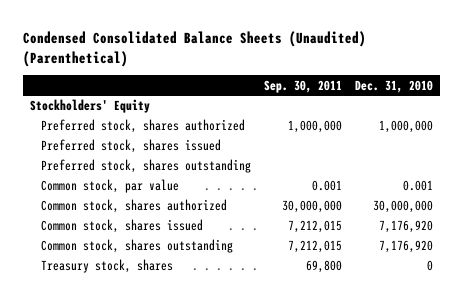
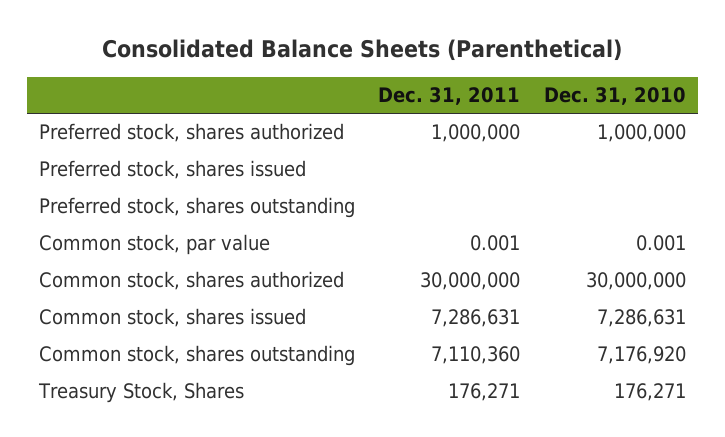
- Condensed Consolidated Balance Sheets (Unaudited) (Parenthetical)
+ Consolidated Balance Sheets (Parenthetical)
- | Sep. 30, 2011 | Dec. 31, 2010
+ | Dec. 31, 2011 | Dec. 31, 2010
- Stockholders' Equity
- Common stock, shares issued | 7,212,015 | 7,176,920
+ Common stock, shares issued | 7,286,631 | 7,286,631
- Treasury stock, shares | 69,800 | 0
+ Treasury Stock, Shares | 176,271 | 176,271

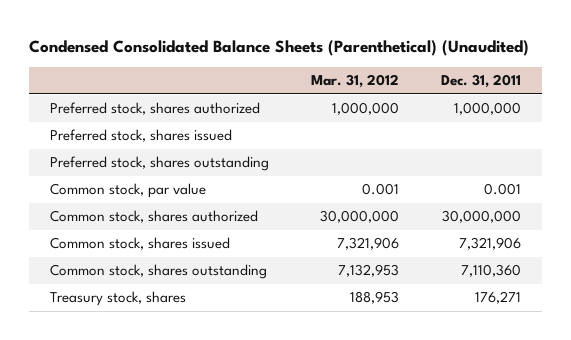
- Consolidated Balance Sheets (Parenthetical)
+ Condensed Consolidated Balance Sheets (Parenthetical) (Unaudited)
- | Dec. 31, 2011 | Dec. 31, 2010
+ | Mar. 31, 2012 | Dec. 31, 2011
- Common stock, shares issued | 7,286,631 | 7,286,631
+ Common stock, shares issued | 7,321,906 | 7,321,906
- Treasury Stock, Shares | 176,271 | 176,271
+ Treasury stock, shares | 188,953 | 176,271

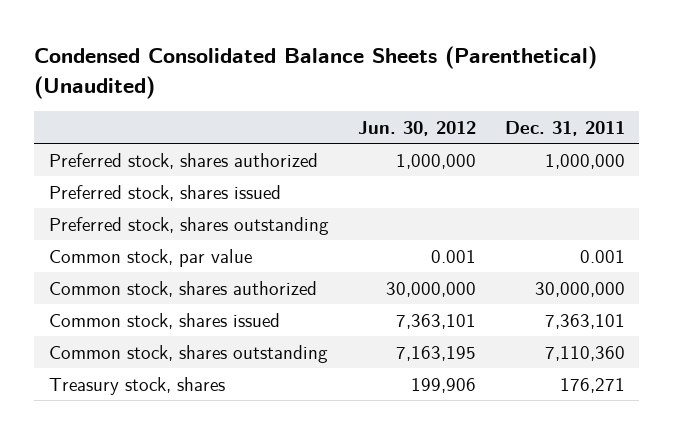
- | Mar. 31, 2012 | Dec. 31, 2011
+ | Jun. 30, 2012 | Dec. 31, 2011
- Common stock, shares issued | 7,321,906 | 7,321,906
+ Common stock, shares issued | 7,363,101 | 7,363,101

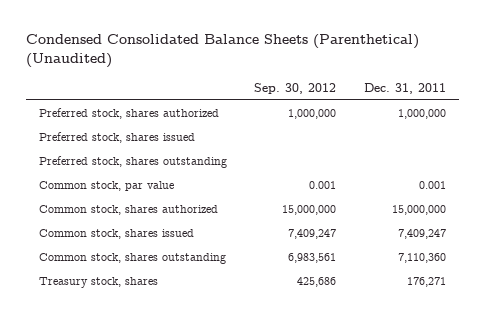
- | Jun. 30, 2012 | Dec. 31, 2011
+ | Sep. 30, 2012 | Dec. 31, 2011
- Common stock, shares authorized | 30,000,000 | 30,000,000
- Common stock, shares issued | 7,363,101 | 7,363,101
+ Common stock, shares authorized | 15,000,000 | 15,000,000
+ Common stock, shares issued | 7,409,247 | 7,409,247

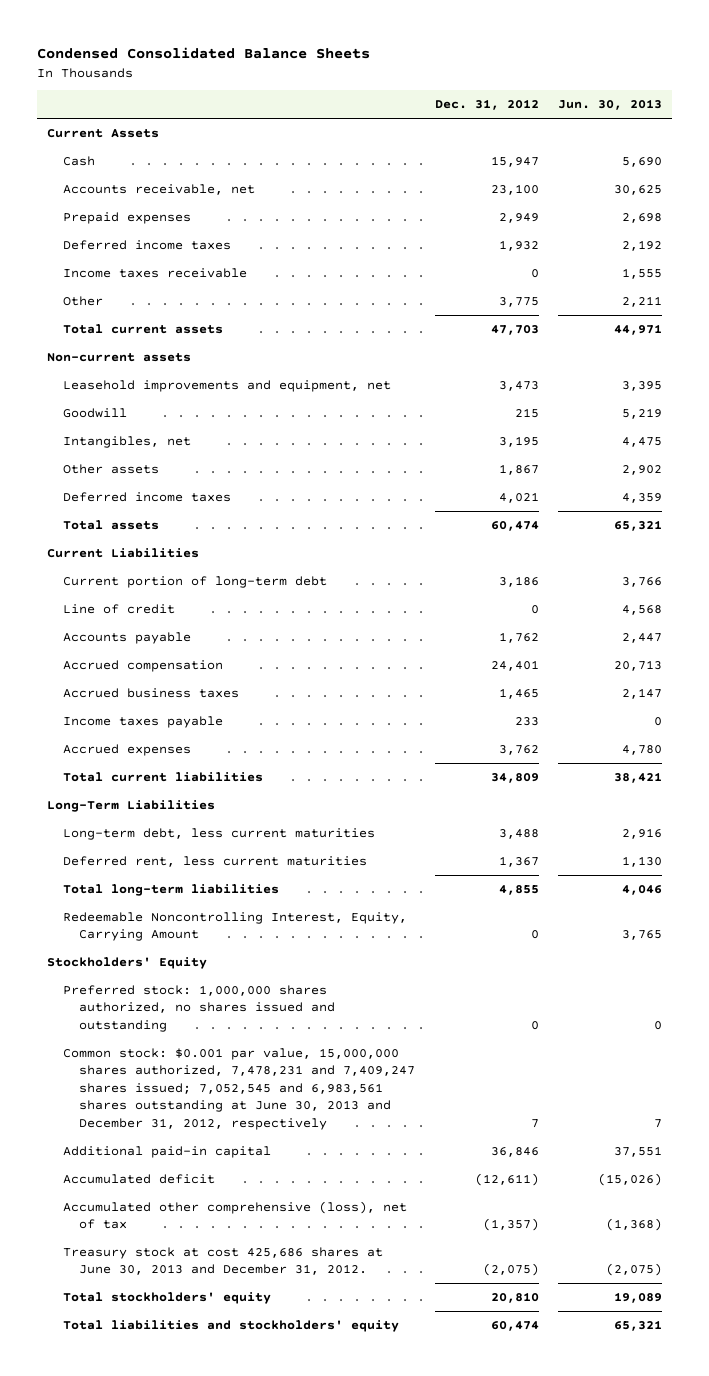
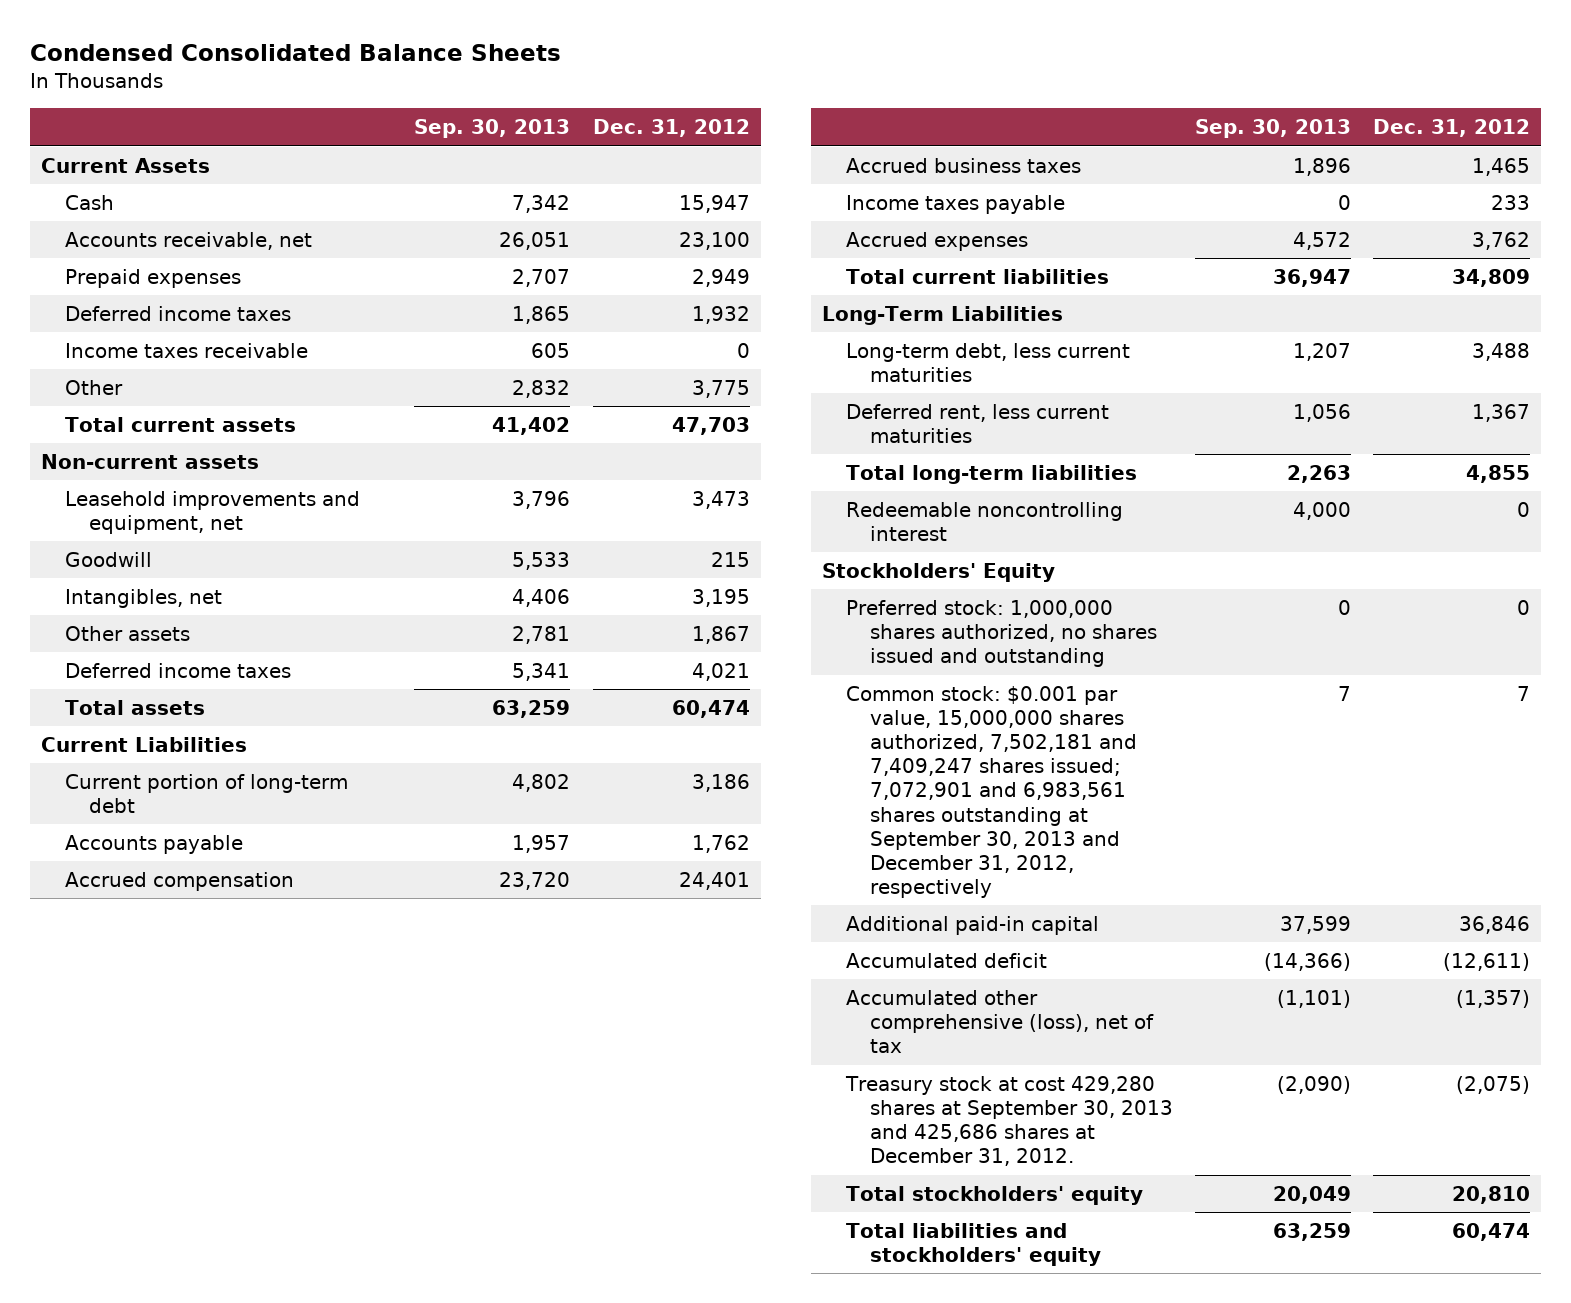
- | Dec. 31, 2012 | Jun. 30, 2013
+ | Sep. 30, 2013 | Dec. 31, 2012
- Line of credit | 0 | 4,568
- Redeemable Noncontrolling Interest, Equity, Carrying Amount | 0 | 3,765
+ Redeemable noncontrolling interest | 4,000 | 0
- Common stock: $0.001 par value, 15,000,000 shares authorized, 7,478,231 and 7,409,247 shares issued; 7,052,545 and 6,983,561 shares outstanding at June 30, 2013 and December 31, 2012, respectively | 7 | 7
+ Common stock: $0.001 par value, 15,000,000 shares authorized, 7,502,181 and 7,409,247 shares issued; 7,072,901 and 6,983,561 shares outstanding at September 30, 2013 and December 31, 2012, respectively | 7 | 7
- Treasury stock at cost 425,686 shares at June 30, 2013 and December 31, 2012. | (2,075) | (2,075)
+ Treasury stock at cost 429,280 shares at September 30, 2013 and 425,686 shares at December 31, 2012. | (2,090) | (2,075)

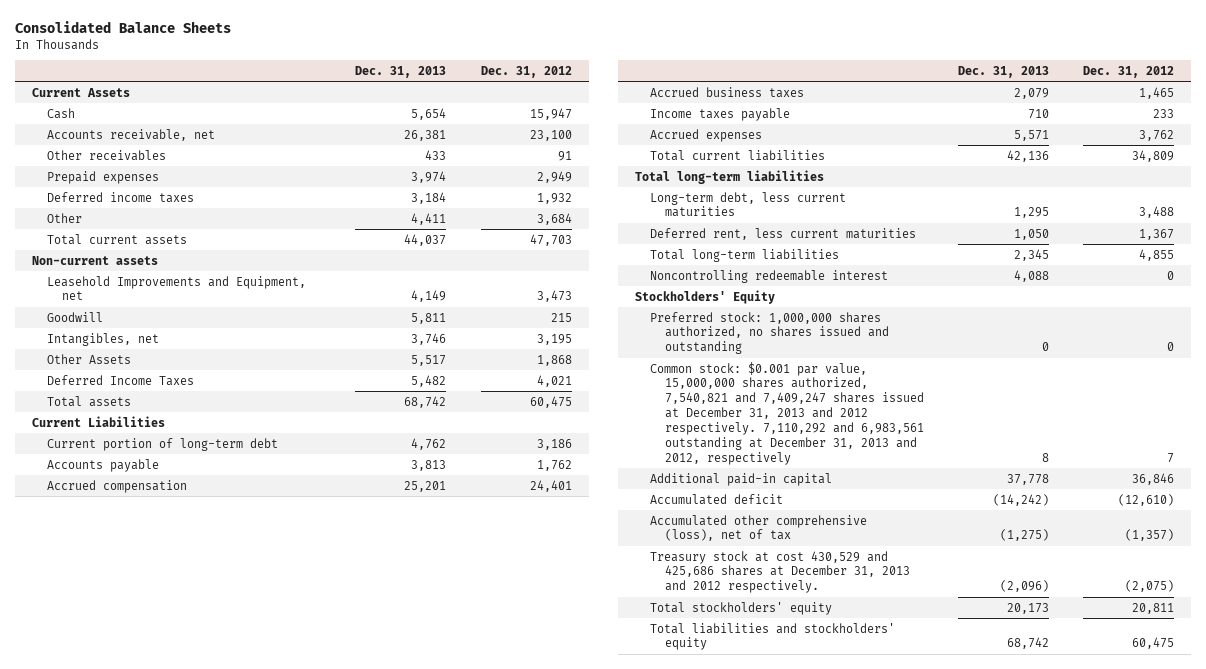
- Condensed Consolidated Balance Sheets
+ Consolidated Balance Sheets
- | Sep. 30, 2013 | Dec. 31, 2012
+ | Dec. 31, 2013 | Dec. 31, 2012
+ Other receivables | 433 | 91
- Income taxes receivable | 605 | 0
- Other | 2,832 | 3,775
+ Other | 4,411 | 3,684
- Leasehold improvements and equipment, net | 3,796 | 3,473
+ Leasehold Improvements and Equipment, net | 4,149 | 3,473
- Other assets | 2,781 | 1,867
- Deferred income taxes | 5,341 | 4,021
- Total assets | 63,259 | 60,474
+ Other Assets | 5,517 | 1,868
+ Deferred Income Taxes | 5,482 | 4,021
+ Total assets | 68,742 | 60,475
- Long-Term Liabilities
+ Total long-term liabilities
- Redeemable noncontrolling interest | 4,000 | 0
+ Noncontrolling redeemable interest | 4,088 | 0
- Common stock: $0.001 par value, 15,000,000 shares authorized, 7,502,181 and 7,409,247 shares issued; 7,072,901 and 6,983,561 shares outstanding at September 30, 2013 and December 31, 2012, respectively | 7 | 7
+ Common stock: $0.001 par value, 15,000,000 shares authorized, 7,540,821 and 7,409,247 shares issued at December 31, 2013 and 2012 respectively. 7,110,292 and 6,983,561 outstanding at December 31, 2013 and 2012, respectively | 8 | 7
- Accumulated deficit | (14,366) | (12,611)
+ Accumulated deficit | (14,242) | (12,610)
- Treasury stock at cost 429,280 shares at September 30, 2013 and 425,686 shares at December 31, 2012. | (2,090) | (2,075)
- Total stockholders' equity | 20,049 | 20,810
- Total liabilities and stockholders' equity | 63,259 | 60,474
+ Treasury stock at cost 430,529 and 425,686 shares at December 31, 2013 and 2012 respectively. | (2,096) | (2,075)
+ Total stockholders' equity | 20,173 | 20,811
+ Total liabilities and stockholders' equity | 68,742 | 60,475

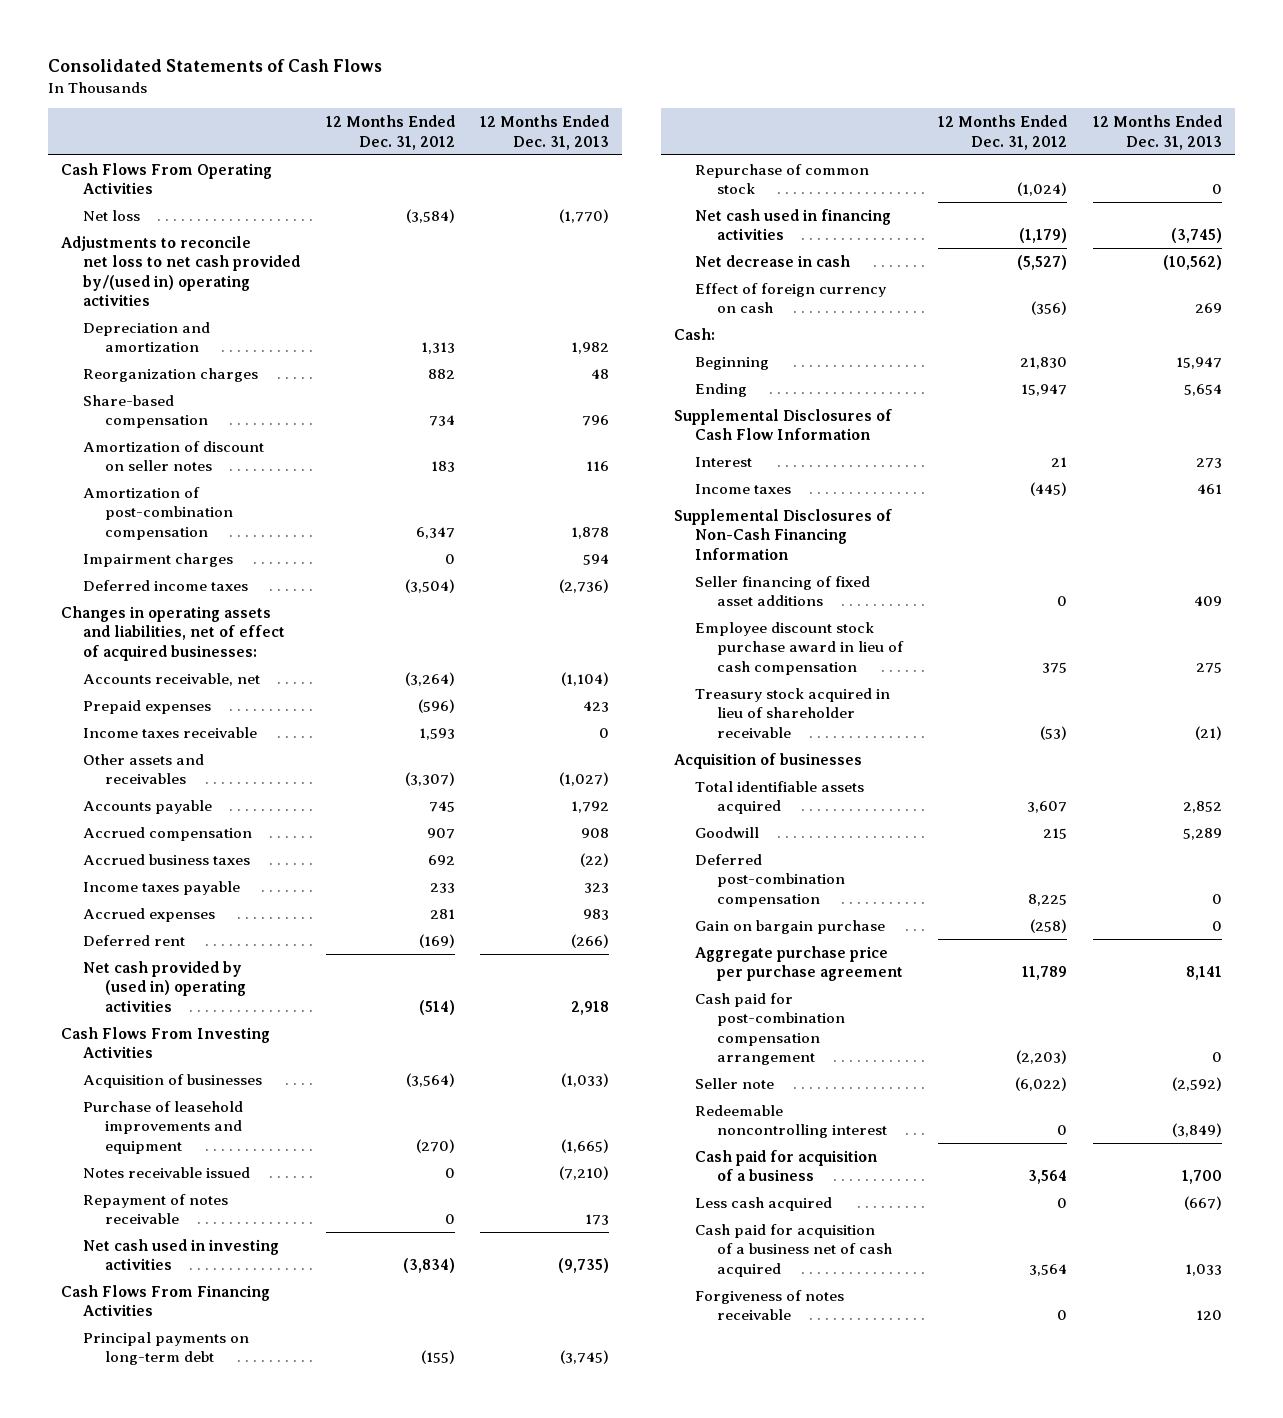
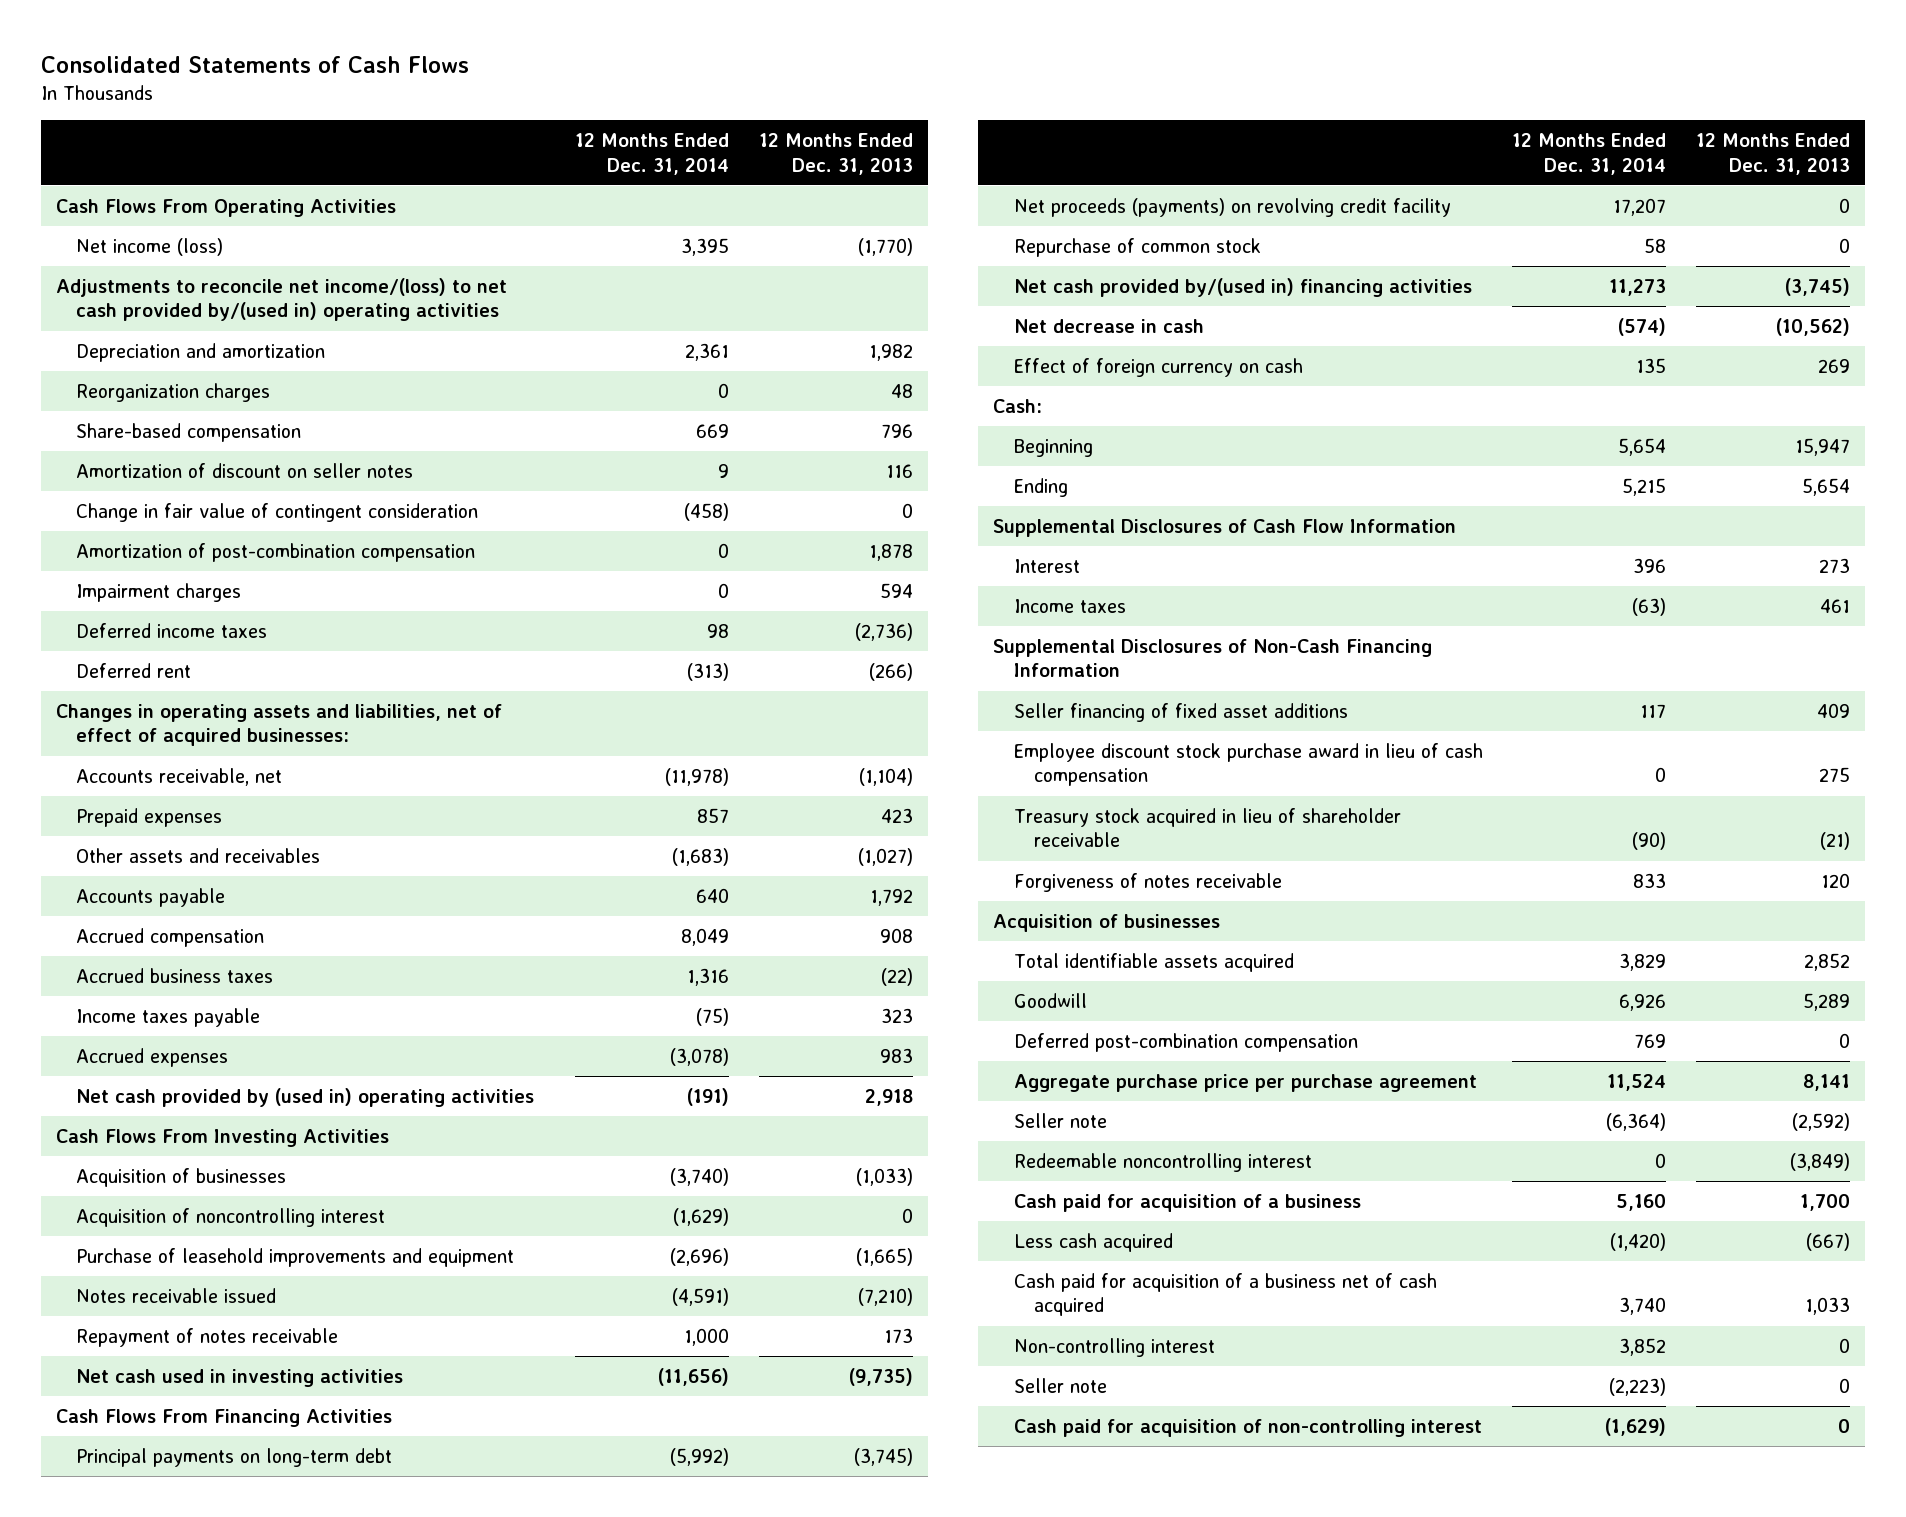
- | 12 Months Ended Dec. 31, 2012 | 12 Months Ended Dec. 31, 2013
+ | 12 Months Ended Dec. 31, 2014 | 12 Months Ended Dec. 31, 2013
- Net loss | (3,584) | (1,770)
- Adjustments to reconcile net loss to net cash provided by/(used in) operating activities
+ Net income (loss) | 3,395 | (1,770)
+ Adjustments to reconcile net income/(loss) to net cash provided by/(used in) operating activities
+ Change in fair value of contingent consideration | (458) | 0
moved up: Deferred rent | (313) | (266)
- Income taxes receivable | 1,593 | 0
+ Acquisition of noncontrolling interest | (1,629) | 0
+ Net proceeds (payments) on revolving credit facility | 17,207 | 0
- Net cash used in financing activities | (1,179) | (3,745)
+ Net cash provided by/(used in) financing activities | 11,273 | (3,745)
moved up: Forgiveness of notes receivable | 833 | 120
- Gain on bargain purchase | (258) | 0
- Cash paid for post-combination compensation arrangement | (2,203) | 0
+ Non-controlling interest | 3,852 | 0
+ Seller note | (2,223) | 0
+ Cash paid for acquisition of non-controlling interest | (1,629) | 0

